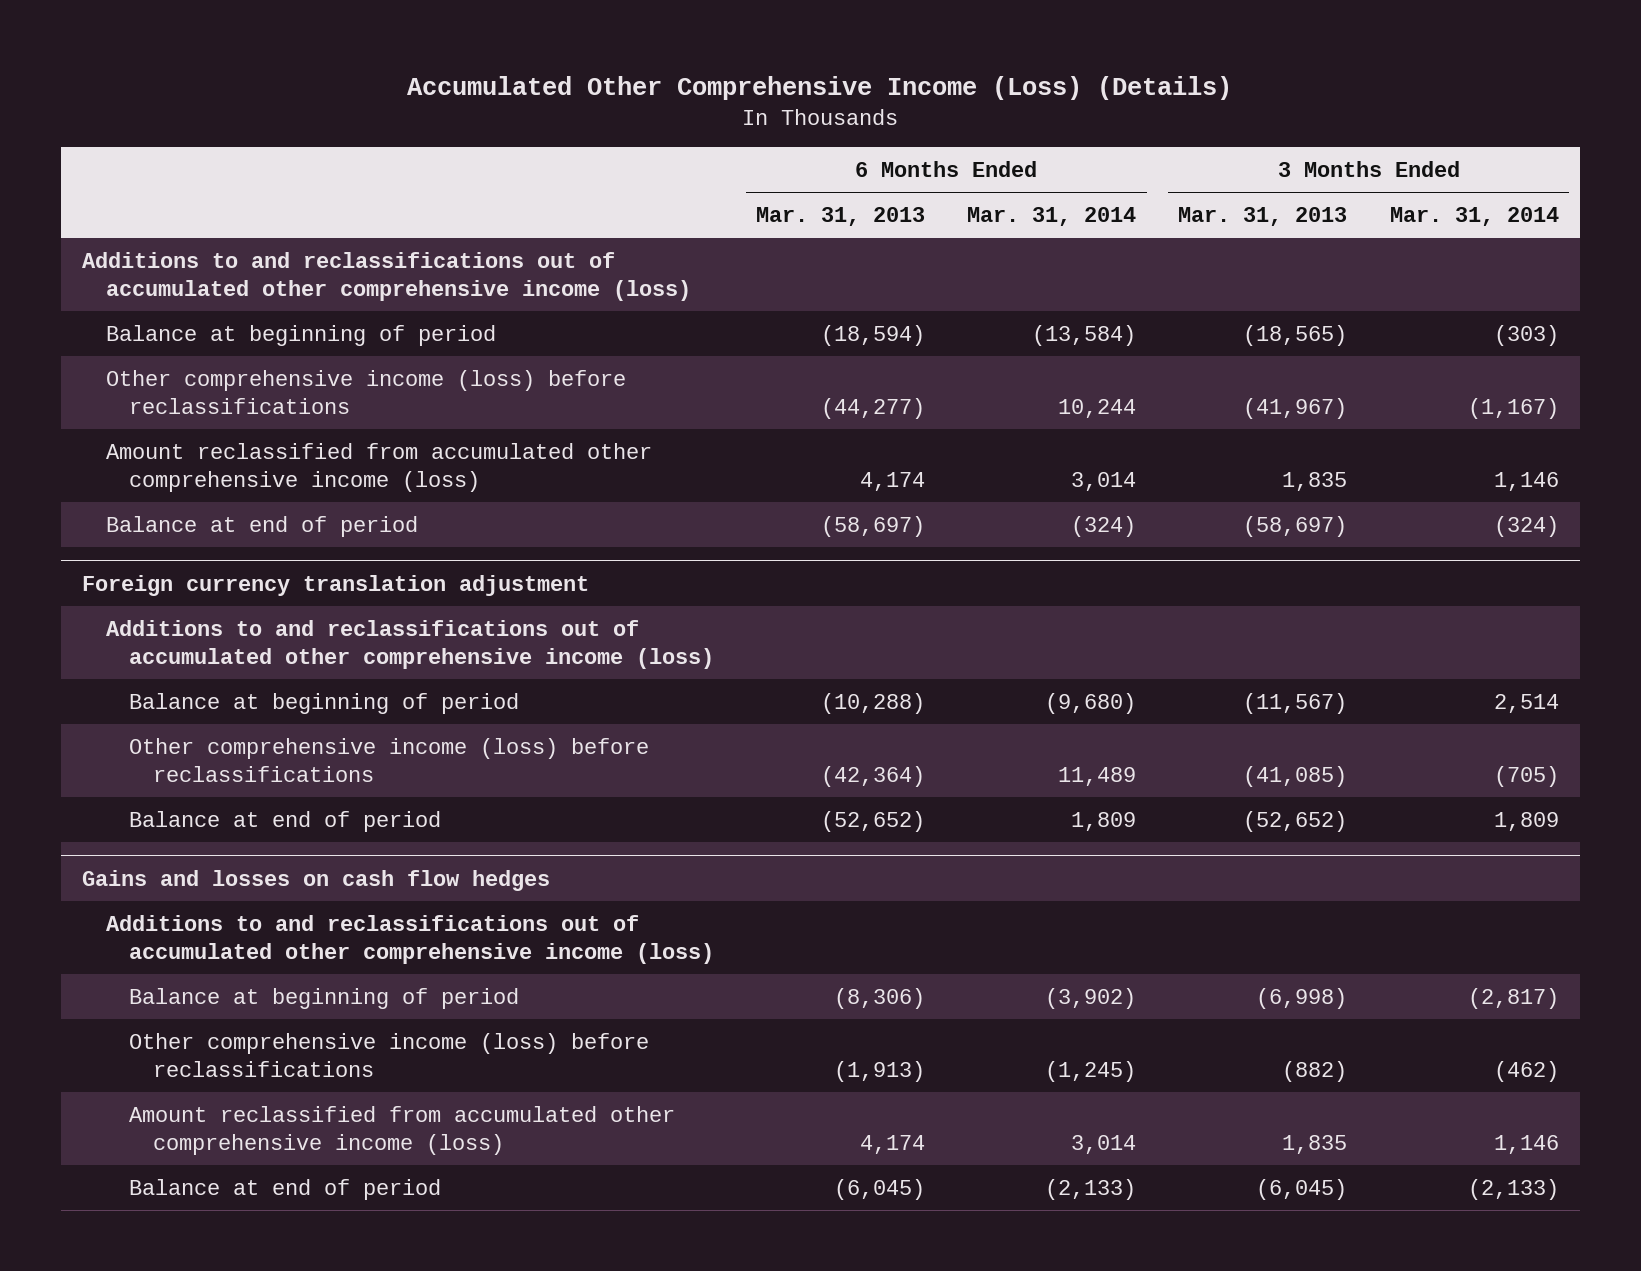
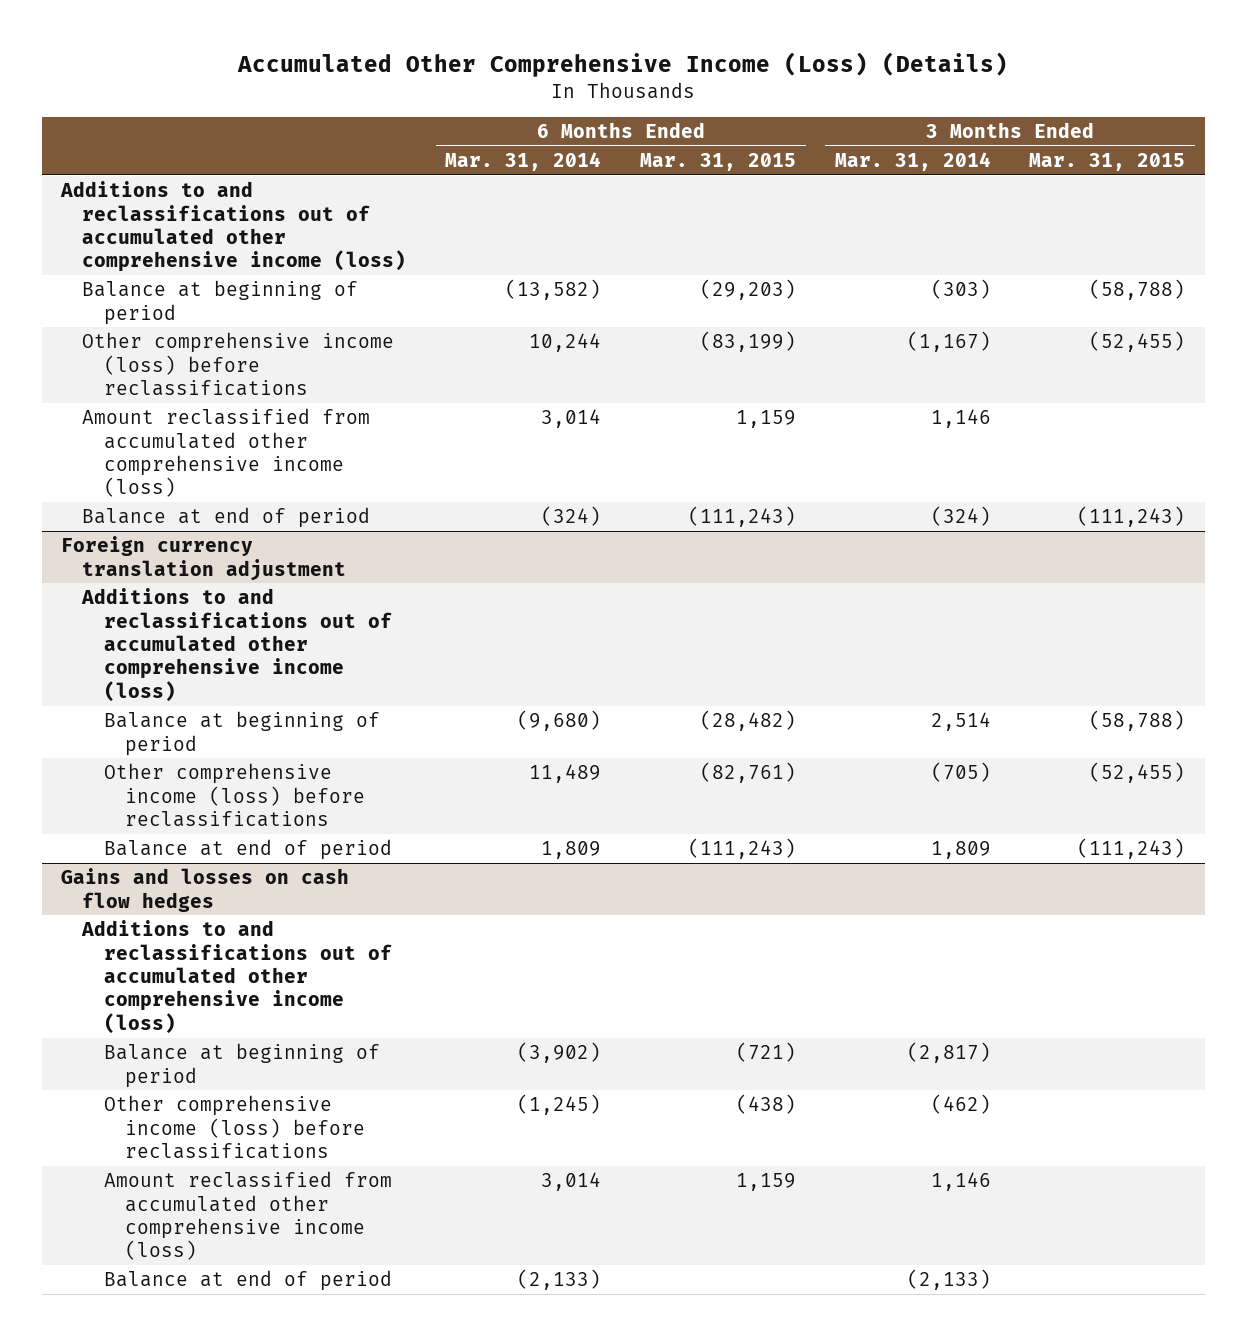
- | 6 Months Ended Mar. 31, 2013 | 6 Months Ended Mar. 31, 2014 | 3 Months Ended Mar. 31, 2013 | 3 Months Ended Mar. 31, 2014
+ | 6 Months Ended Mar. 31, 2014 | 6 Months Ended Mar. 31, 2015 | 3 Months Ended Mar. 31, 2014 | 3 Months Ended Mar. 31, 2015
- Balance at beginning of period | (18,594) | (13,584) | (18,565) | (303)
+ Balance at beginning of period | (13,582) | (29,203) | (303) | (58,788)

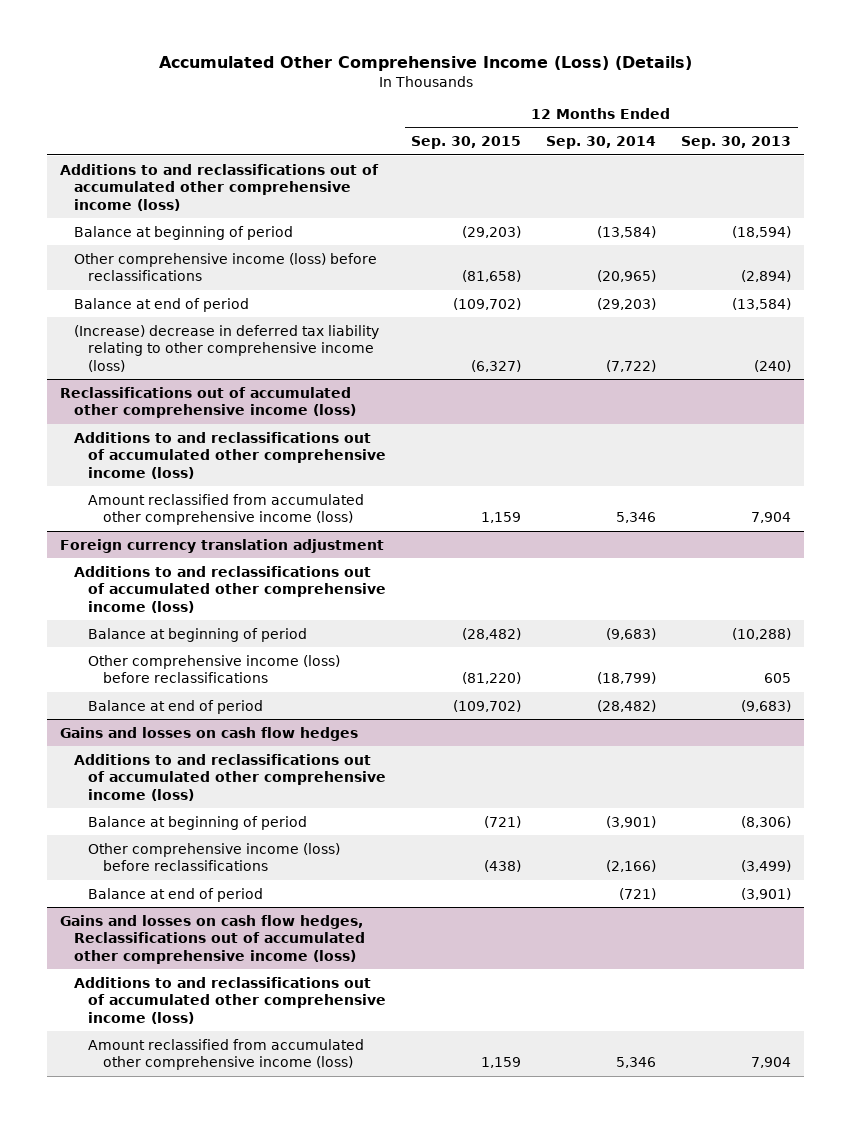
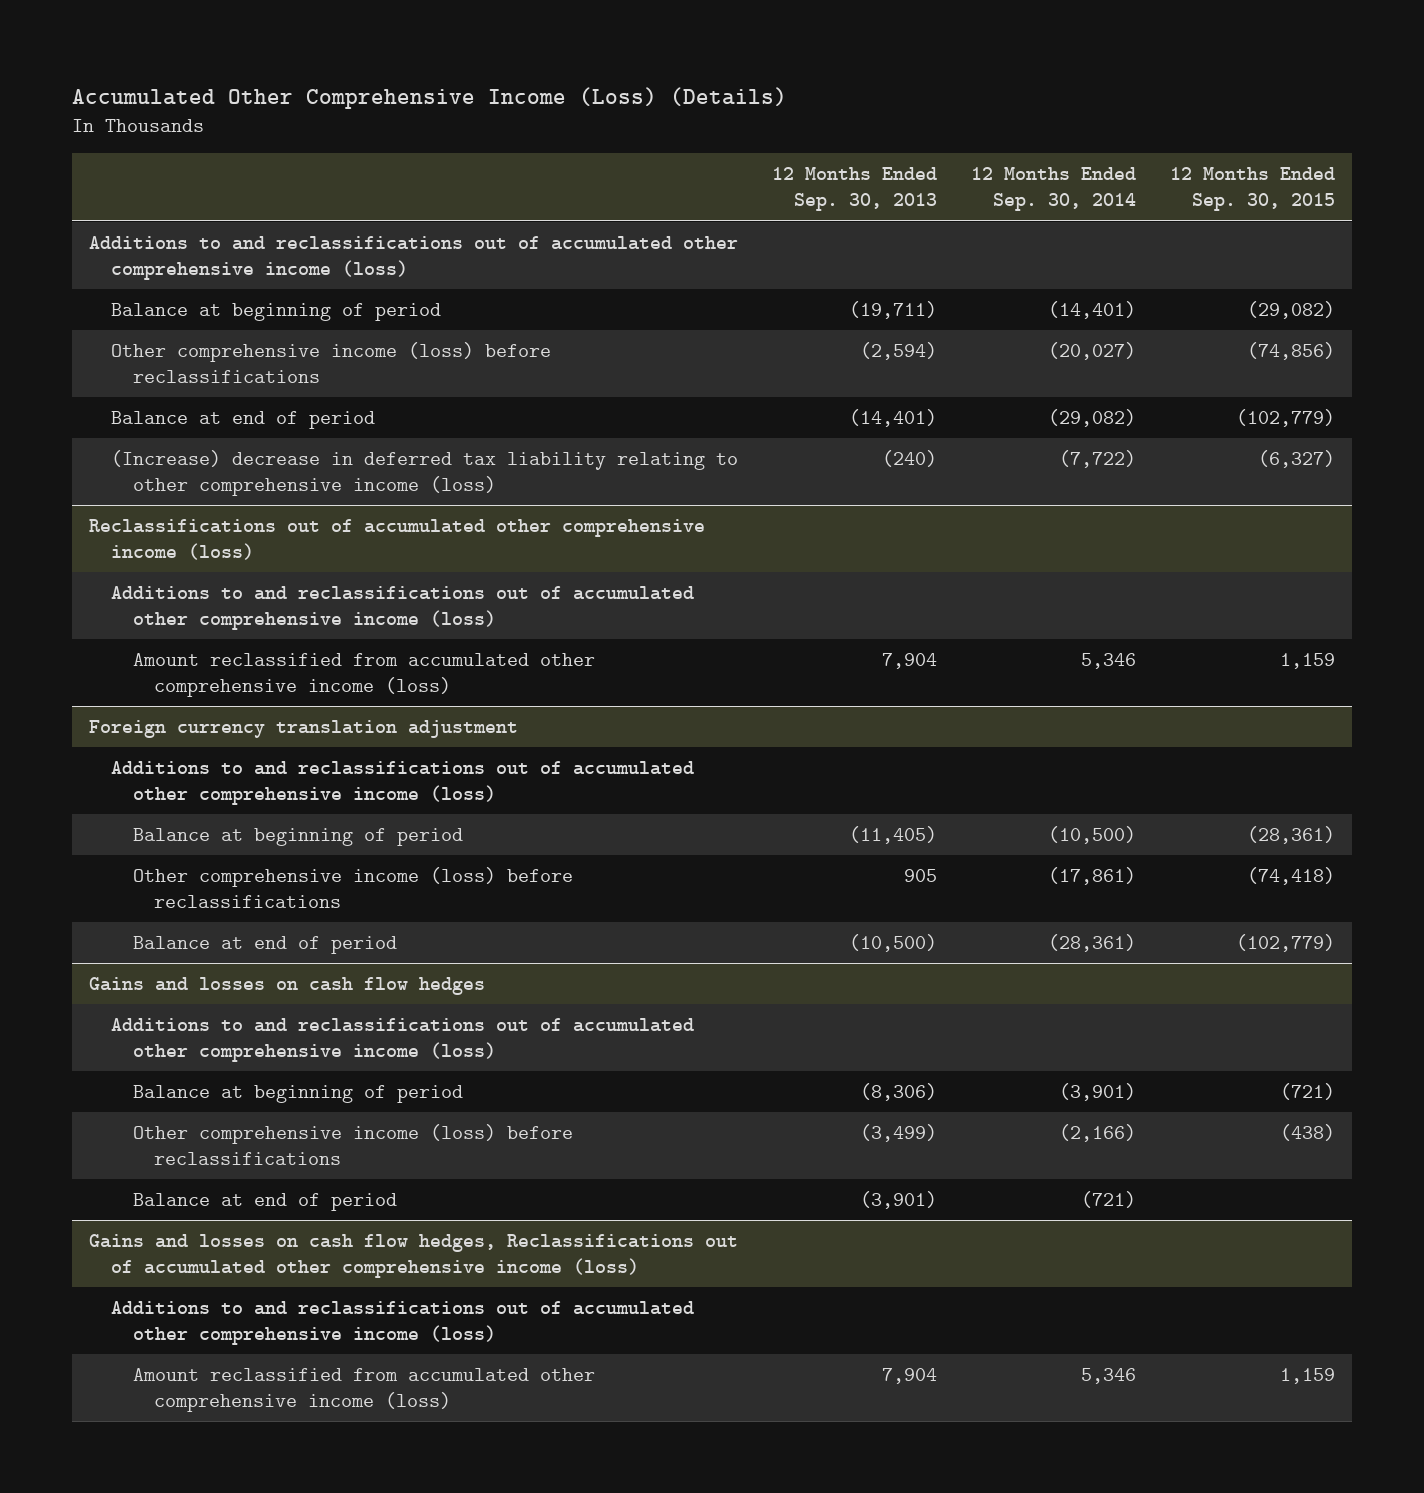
- | 12 Months Ended Sep. 30, 2015 | 12 Months Ended Sep. 30, 2014 | 12 Months Ended Sep. 30, 2013
+ | 12 Months Ended Sep. 30, 2013 | 12 Months Ended Sep. 30, 2014 | 12 Months Ended Sep. 30, 2015
- Balance at beginning of period | (29,203) | (13,584) | (18,594)
- Other comprehensive income (loss) before reclassifications | (81,658) | (20,965) | (2,894)
- Balance at end of period | (109,702) | (29,203) | (13,584)
+ Balance at beginning of period | (19,711) | (14,401) | (29,082)
+ Other comprehensive income (loss) before reclassifications | (2,594) | (20,027) | (74,856)
+ Balance at end of period | (14,401) | (29,082) | (102,779)
@ Foreign currency translation adjustment
- Balance at beginning of period | (28,482) | (9,683) | (10,288)
- Other comprehensive income (loss) before reclassifications | (81,220) | (18,799) | 605
- Balance at end of period | (109,702) | (28,482) | (9,683)
+ Balance at beginning of period | (11,405) | (10,500) | (28,361)
+ Other comprehensive income (loss) before reclassifications | 905 | (17,861) | (74,418)
+ Balance at end of period | (10,500) | (28,361) | (102,779)

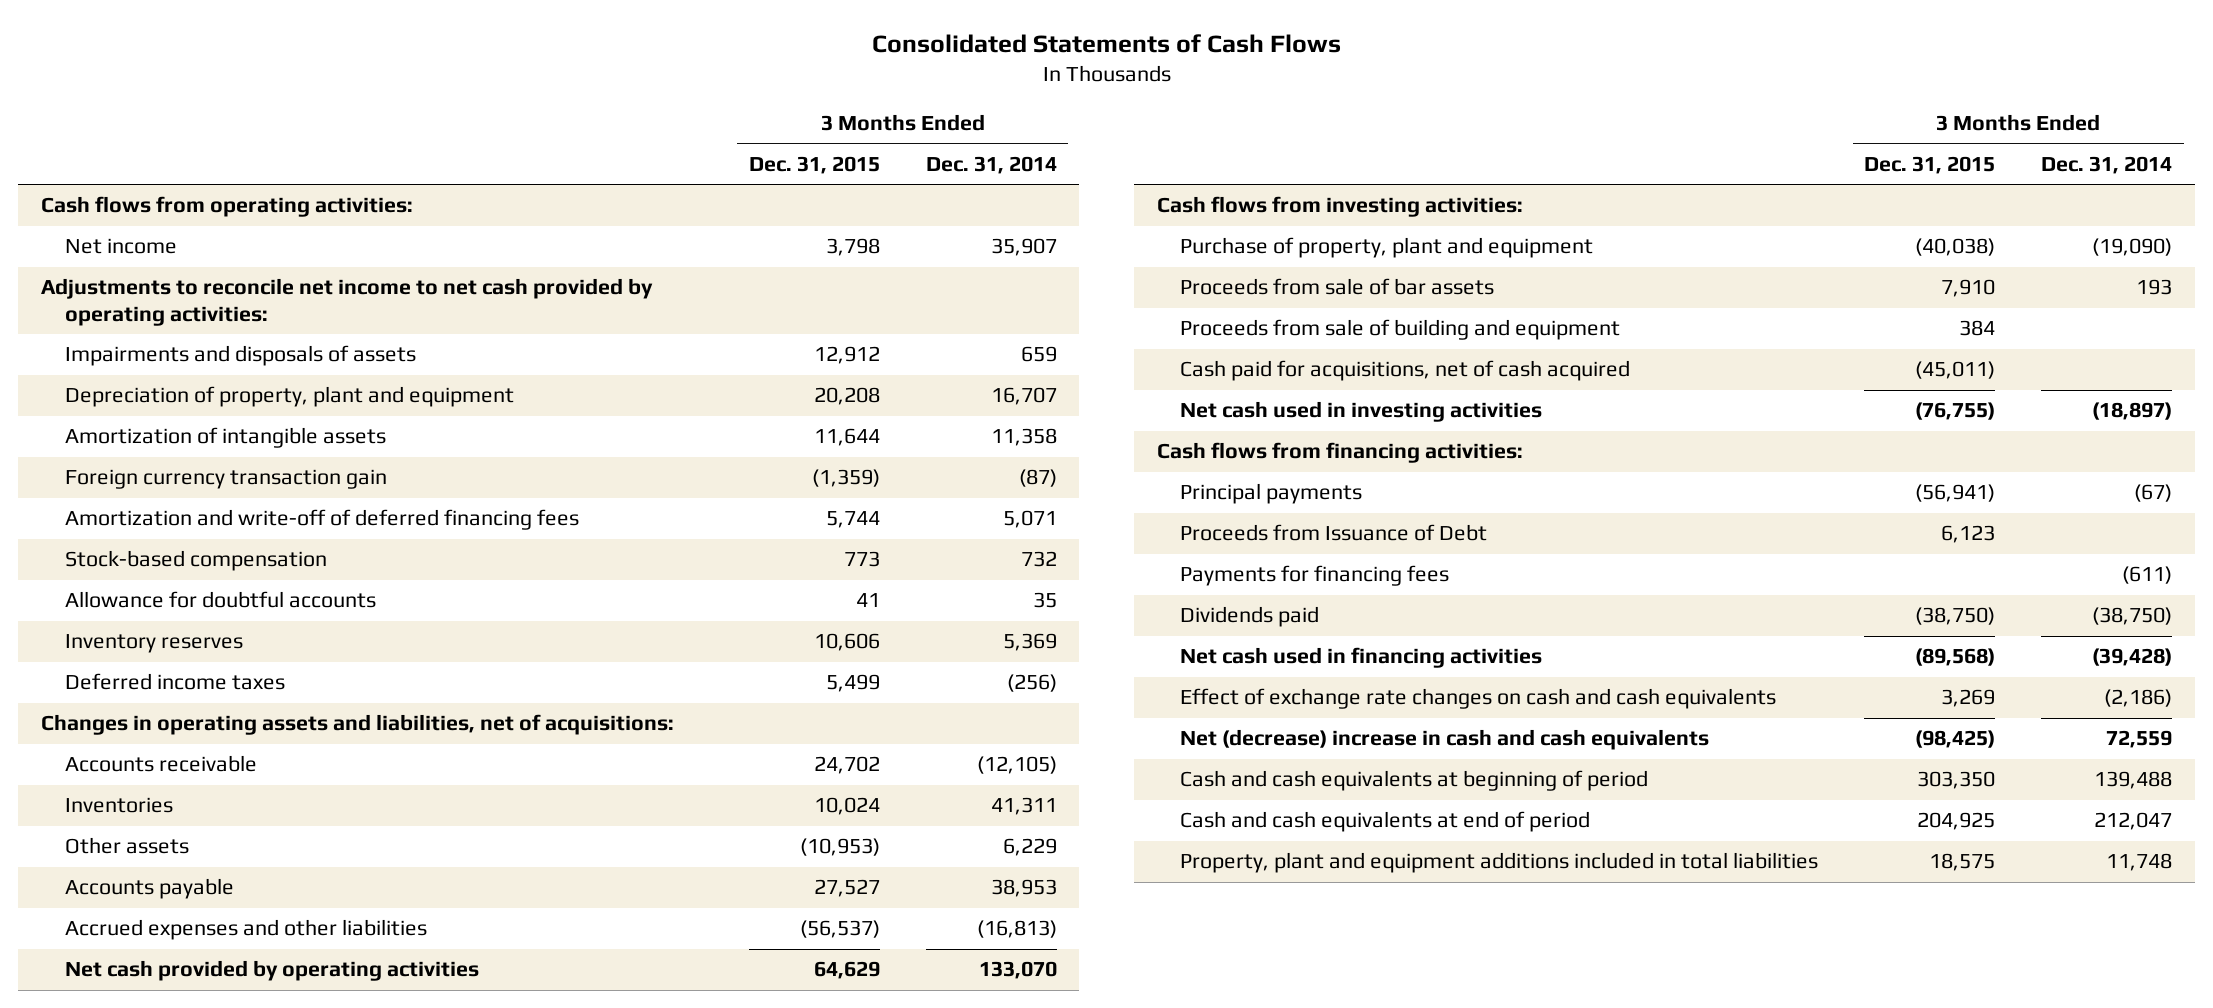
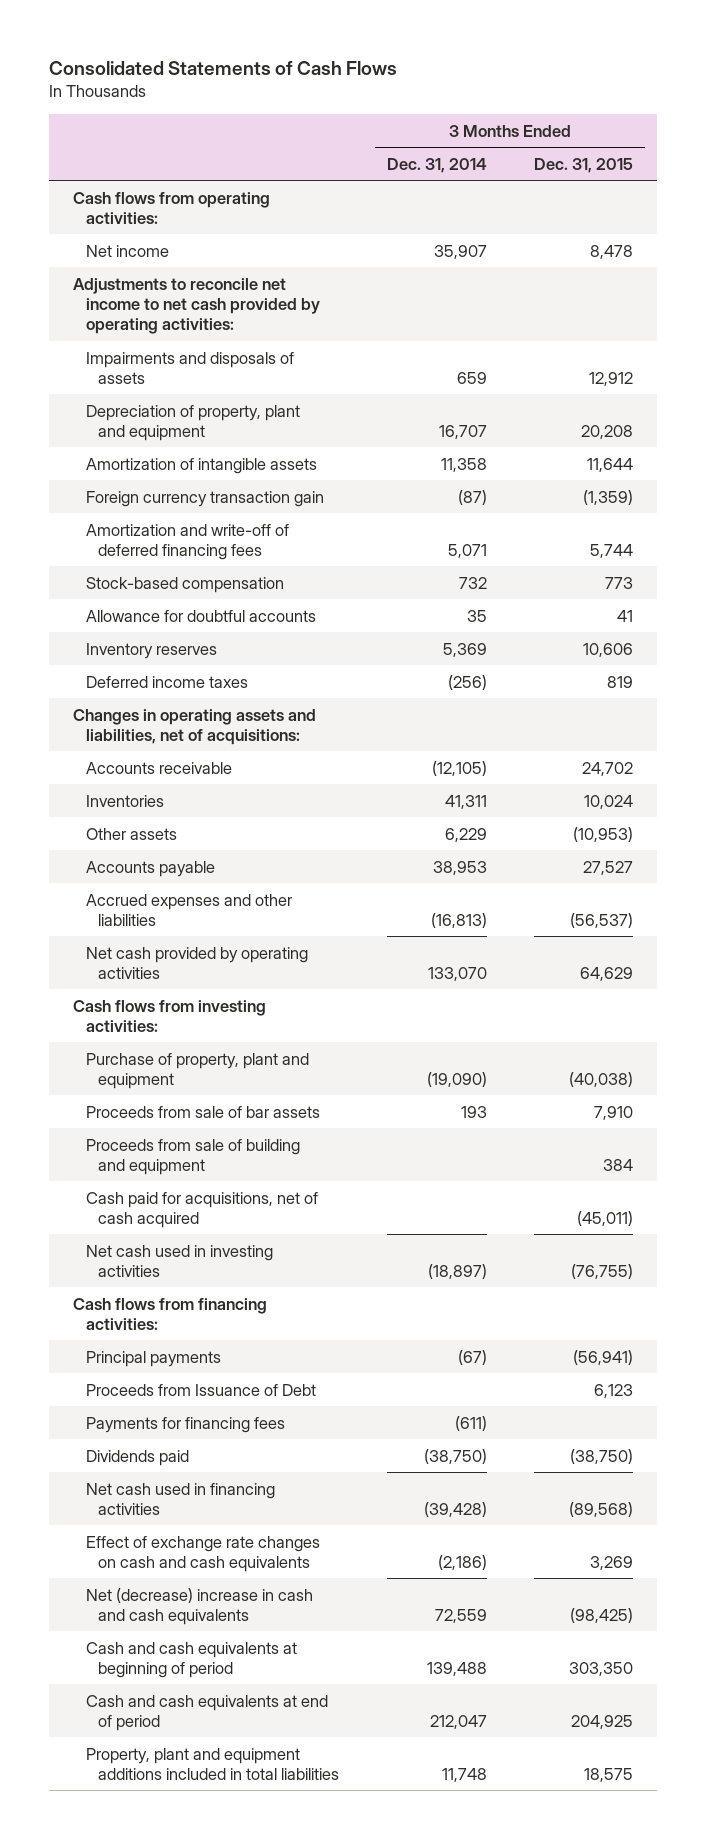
- | 3 Months Ended Dec. 31, 2015 | 3 Months Ended Dec. 31, 2014
+ | 3 Months Ended Dec. 31, 2014 | 3 Months Ended Dec. 31, 2015
- Net income | 3,798 | 35,907
+ Net income | 35,907 | 8,478
- Deferred income taxes | 5,499 | (256)
+ Deferred income taxes | (256) | 819

